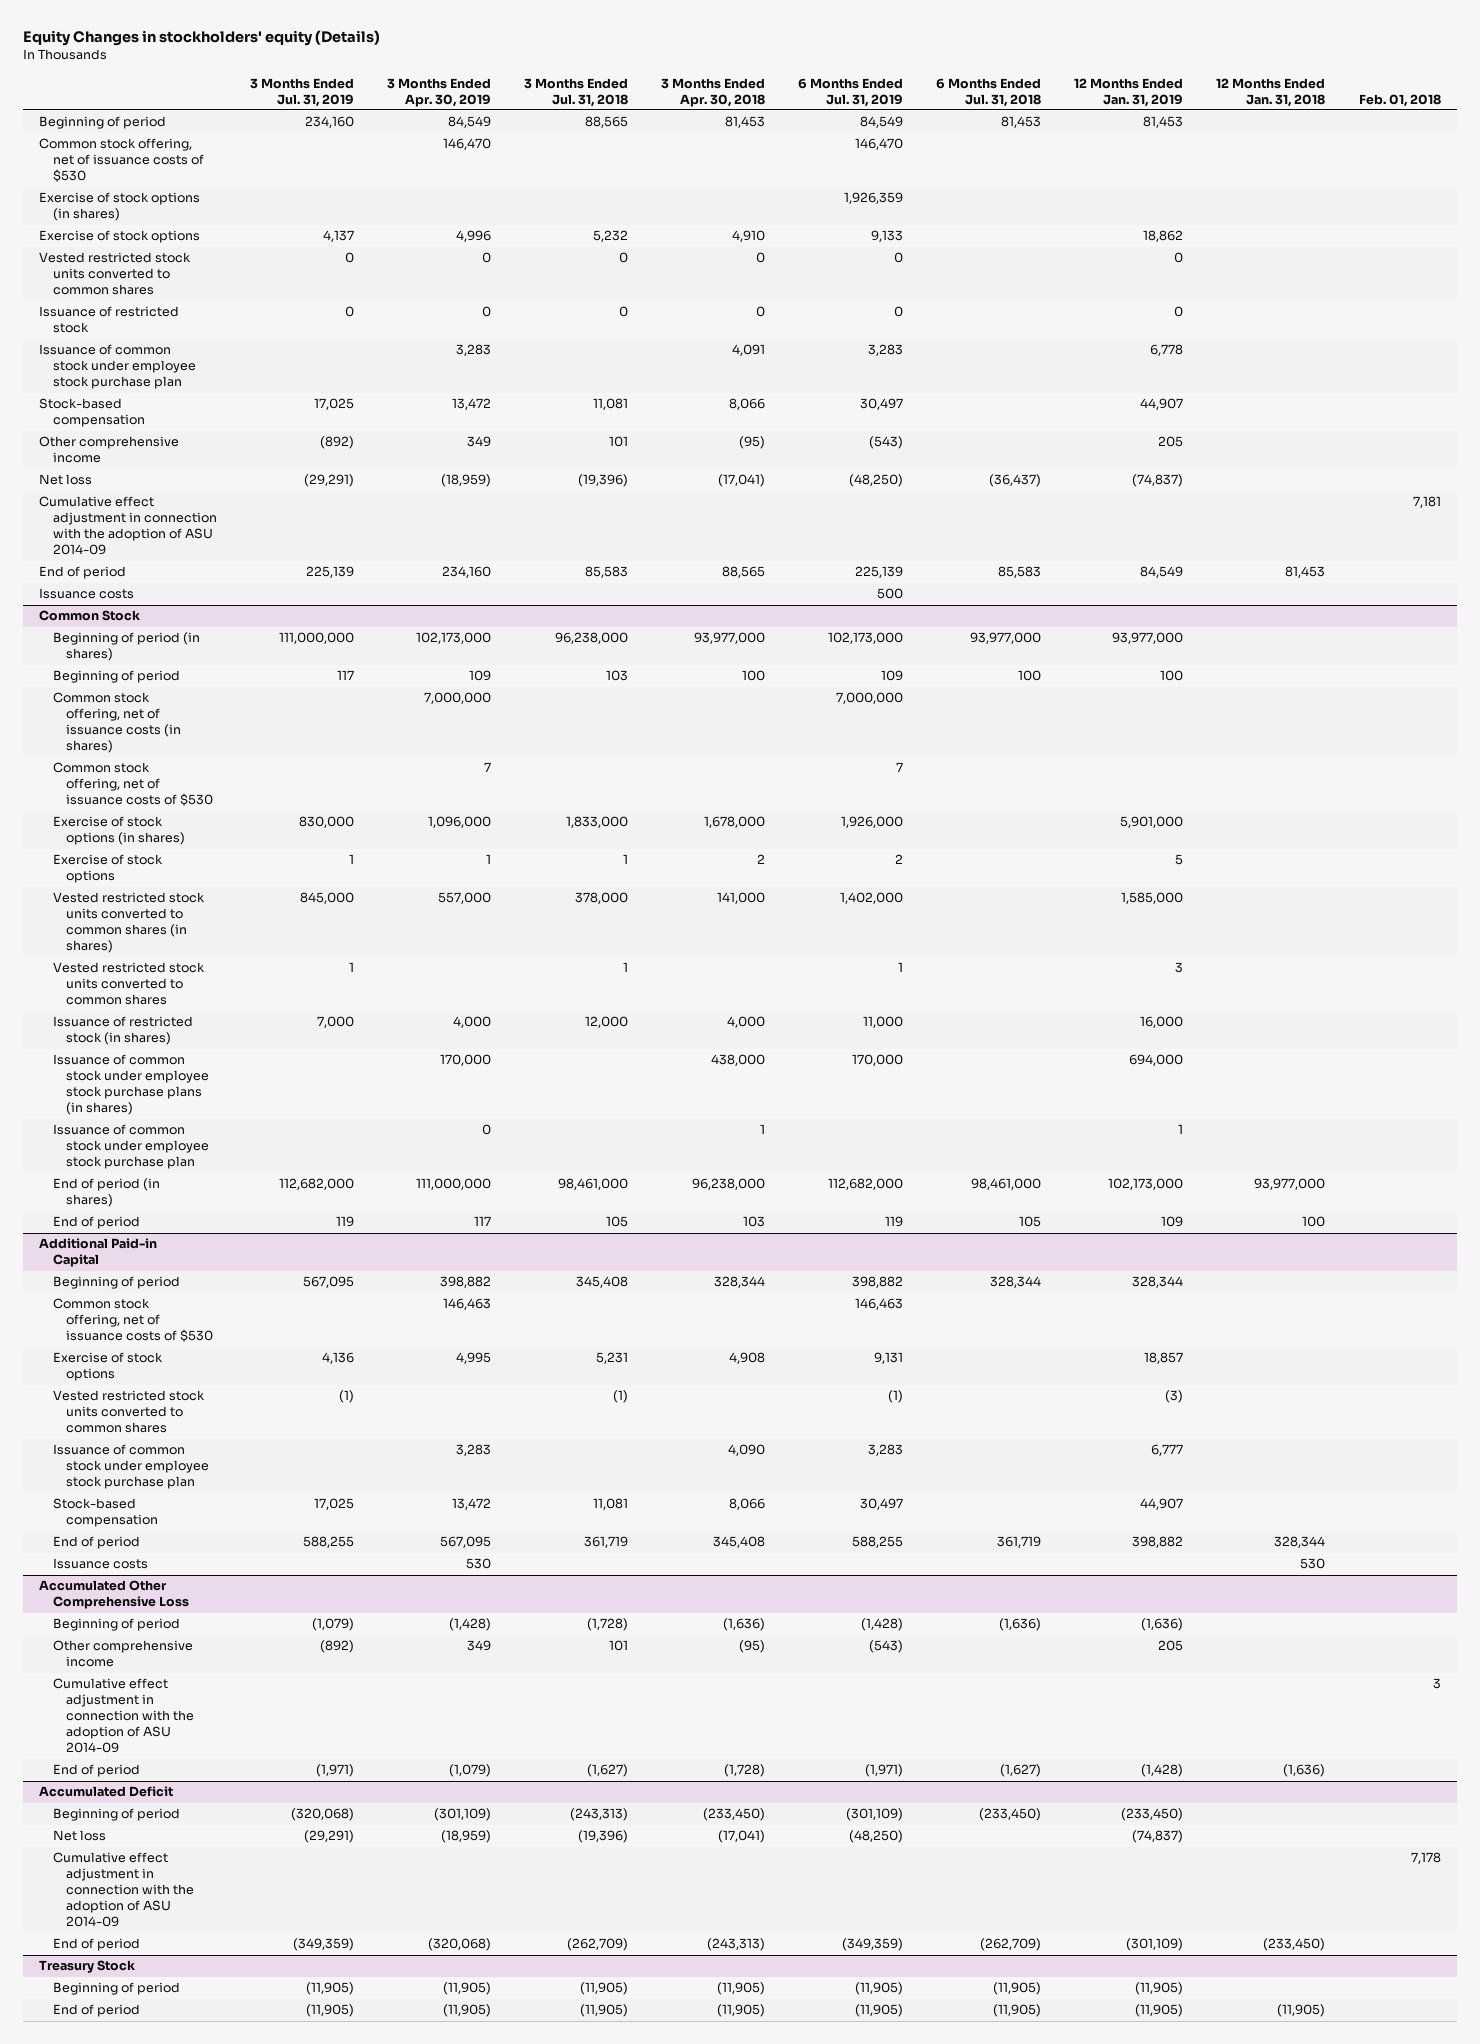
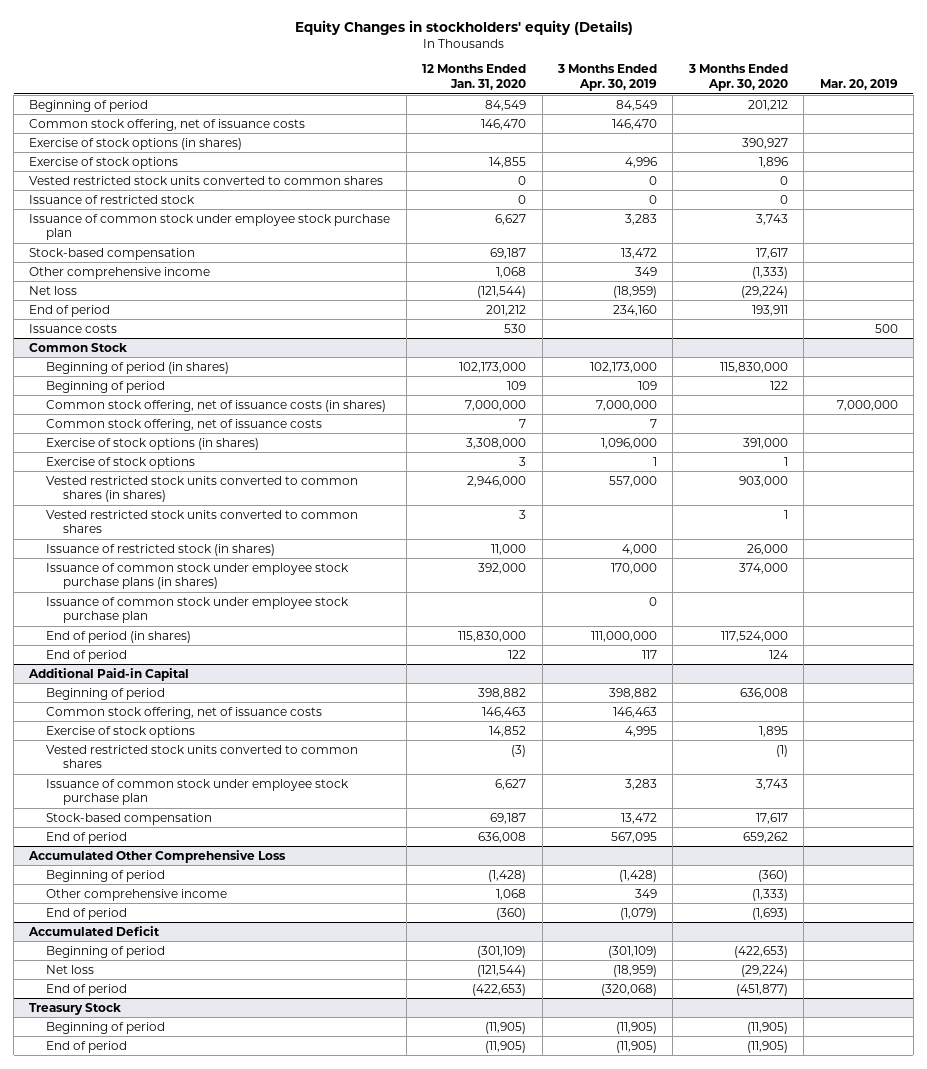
- | 3 Months Ended Jul. 31, 2019 | 3 Months Ended Apr. 30, 2019 | 3 Months Ended Jul. 31, 2018 | 3 Months Ended Apr. 30, 2018 | 6 Months Ended Jul. 31, 2019 | 6 Months Ended Jul. 31, 2018 | 12 Months Ended Jan. 31, 2019 | 12 Months Ended Jan. 31, 2018 | Feb. 01, 2018
+ | 12 Months Ended Jan. 31, 2020 | 3 Months Ended Apr. 30, 2019 | 3 Months Ended Apr. 30, 2020 | Mar. 20, 2019
- Common stock offering, net of issuance costs of $530 | | 146,470 | | | 146,470 | | | |
+ Common stock offering, net of issuance costs | 146,470 | 146,470 | |
- Cumulative effect adjustment in connection with the adoption of ASU 2014-09 | | | | | | | | | 7,181
@ Common Stock
- Common stock offering, net of issuance costs of $530 | | 7 | | | 7 | | | |
+ Common stock offering, net of issuance costs | 7 | 7 | |
@ Additional Paid-in Capital
- Common stock offering, net of issuance costs of $530 | | 146,463 | | | 146,463 | | | |
+ Common stock offering, net of issuance costs | 146,463 | 146,463 | |
- Issuance costs | | 530 | | | | | | 530 |
@ Accumulated Other Comprehensive Loss
- Cumulative effect adjustment in connection with the adoption of ASU 2014-09 | | | | | | | | | 3
@ Accumulated Deficit
- Cumulative effect adjustment in connection with the adoption of ASU 2014-09 | | | | | | | | | 7,178

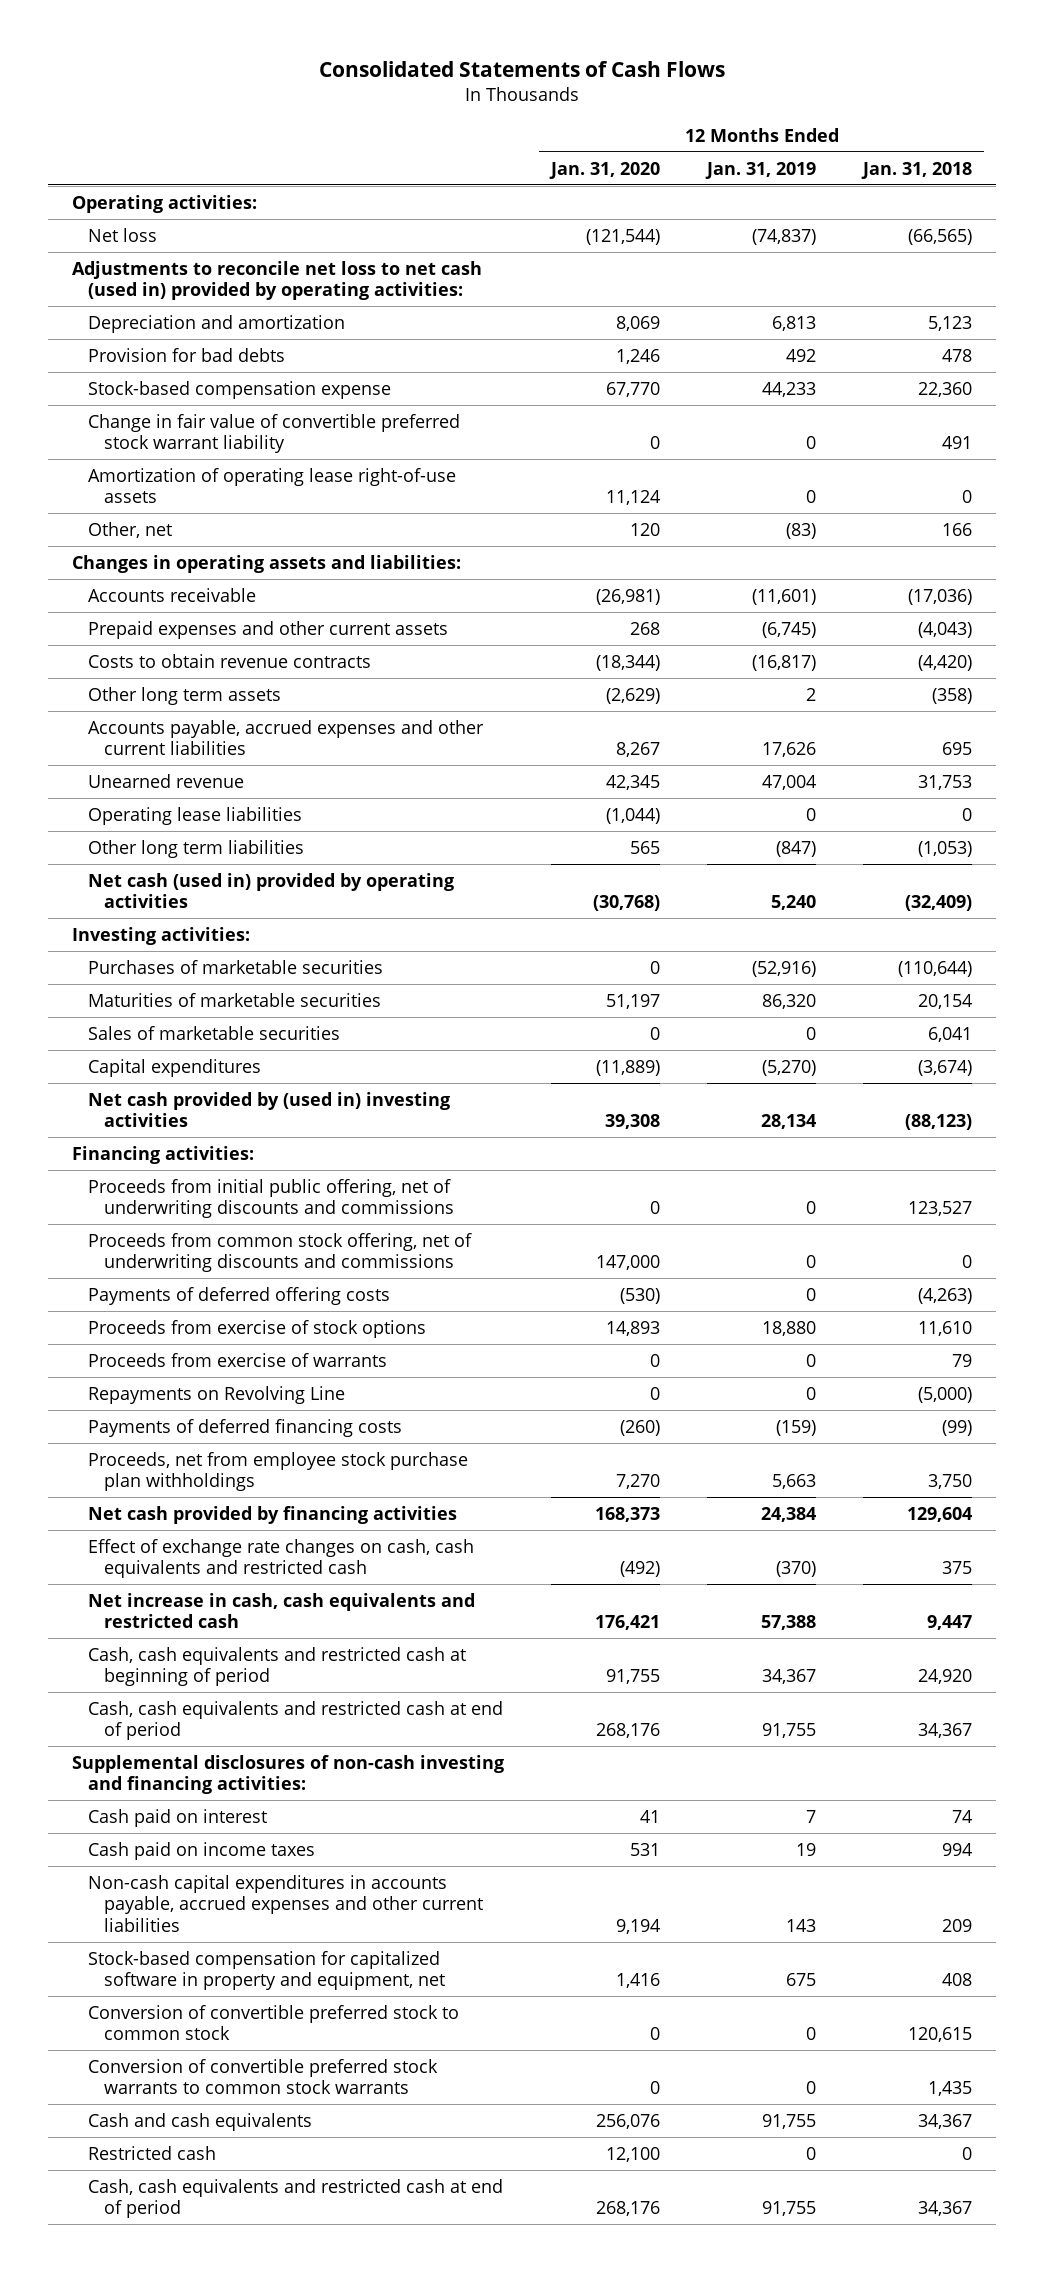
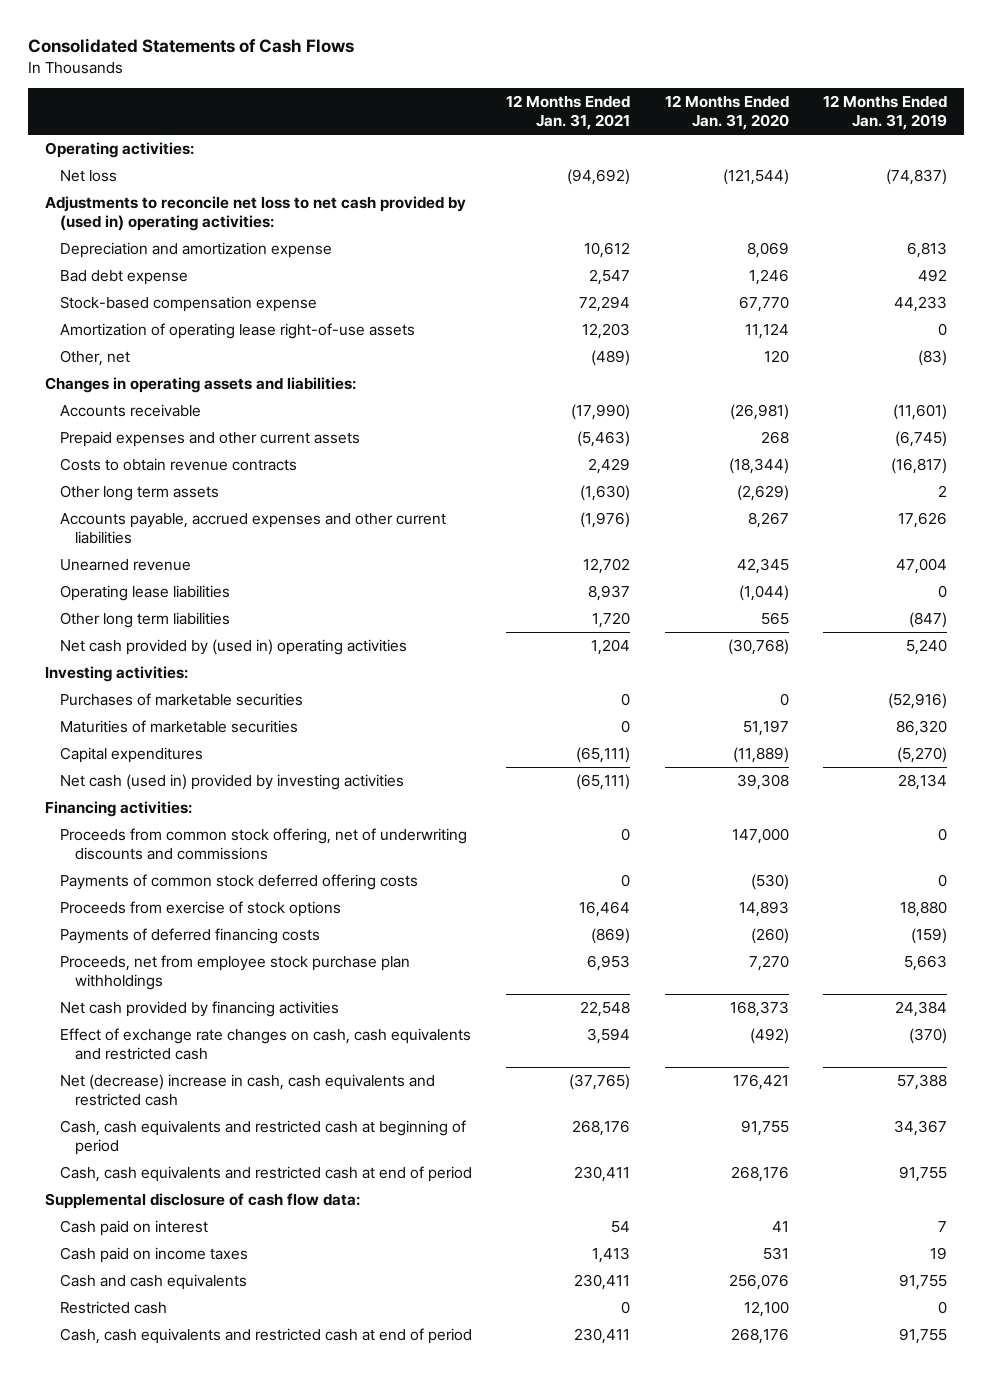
- | 12 Months Ended Jan. 31, 2020 | 12 Months Ended Jan. 31, 2019 | 12 Months Ended Jan. 31, 2018
+ | 12 Months Ended Jan. 31, 2021 | 12 Months Ended Jan. 31, 2020 | 12 Months Ended Jan. 31, 2019
- Adjustments to reconcile net loss to net cash (used in) provided by operating activities:
- Depreciation and amortization | 8,069 | 6,813 | 5,123
- Provision for bad debts | 1,246 | 492 | 478
+ Adjustments to reconcile net loss to net cash provided by (used in) operating activities:
+ Depreciation and amortization expense | 10,612 | 8,069 | 6,813
+ Bad debt expense | 2,547 | 1,246 | 492
- Change in fair value of convertible preferred stock warrant liability | 0 | 0 | 491
- Net cash (used in) provided by operating activities | (30,768) | 5,240 | (32,409)
+ Net cash provided by (used in) operating activities | 1,204 | (30,768) | 5,240
- Sales of marketable securities | 0 | 0 | 6,041
- Net cash provided by (used in) investing activities | 39,308 | 28,134 | (88,123)
+ Net cash (used in) provided by investing activities | (65,111) | 39,308 | 28,134
- Proceeds from initial public offering, net of underwriting discounts and commissions | 0 | 0 | 123,527
- Payments of deferred offering costs | (530) | 0 | (4,263)
+ Payments of common stock deferred offering costs | 0 | (530) | 0
- Proceeds from exercise of warrants | 0 | 0 | 79
- Repayments on Revolving Line | 0 | 0 | (5,000)
- Net increase in cash, cash equivalents and restricted cash | 176,421 | 57,388 | 9,447
+ Net (decrease) increase in cash, cash equivalents and restricted cash | (37,765) | 176,421 | 57,388
- Supplemental disclosures of non-cash investing and financing activities:
+ Supplemental disclosure of cash flow data:
- Non-cash capital expenditures in accounts payable, accrued expenses and other current liabilities | 9,194 | 143 | 209
- Stock-based compensation for capitalized software in property and equipment, net | 1,416 | 675 | 408
- Conversion of convertible preferred stock to common stock | 0 | 0 | 120,615
- Conversion of convertible preferred stock warrants to common stock warrants | 0 | 0 | 1,435

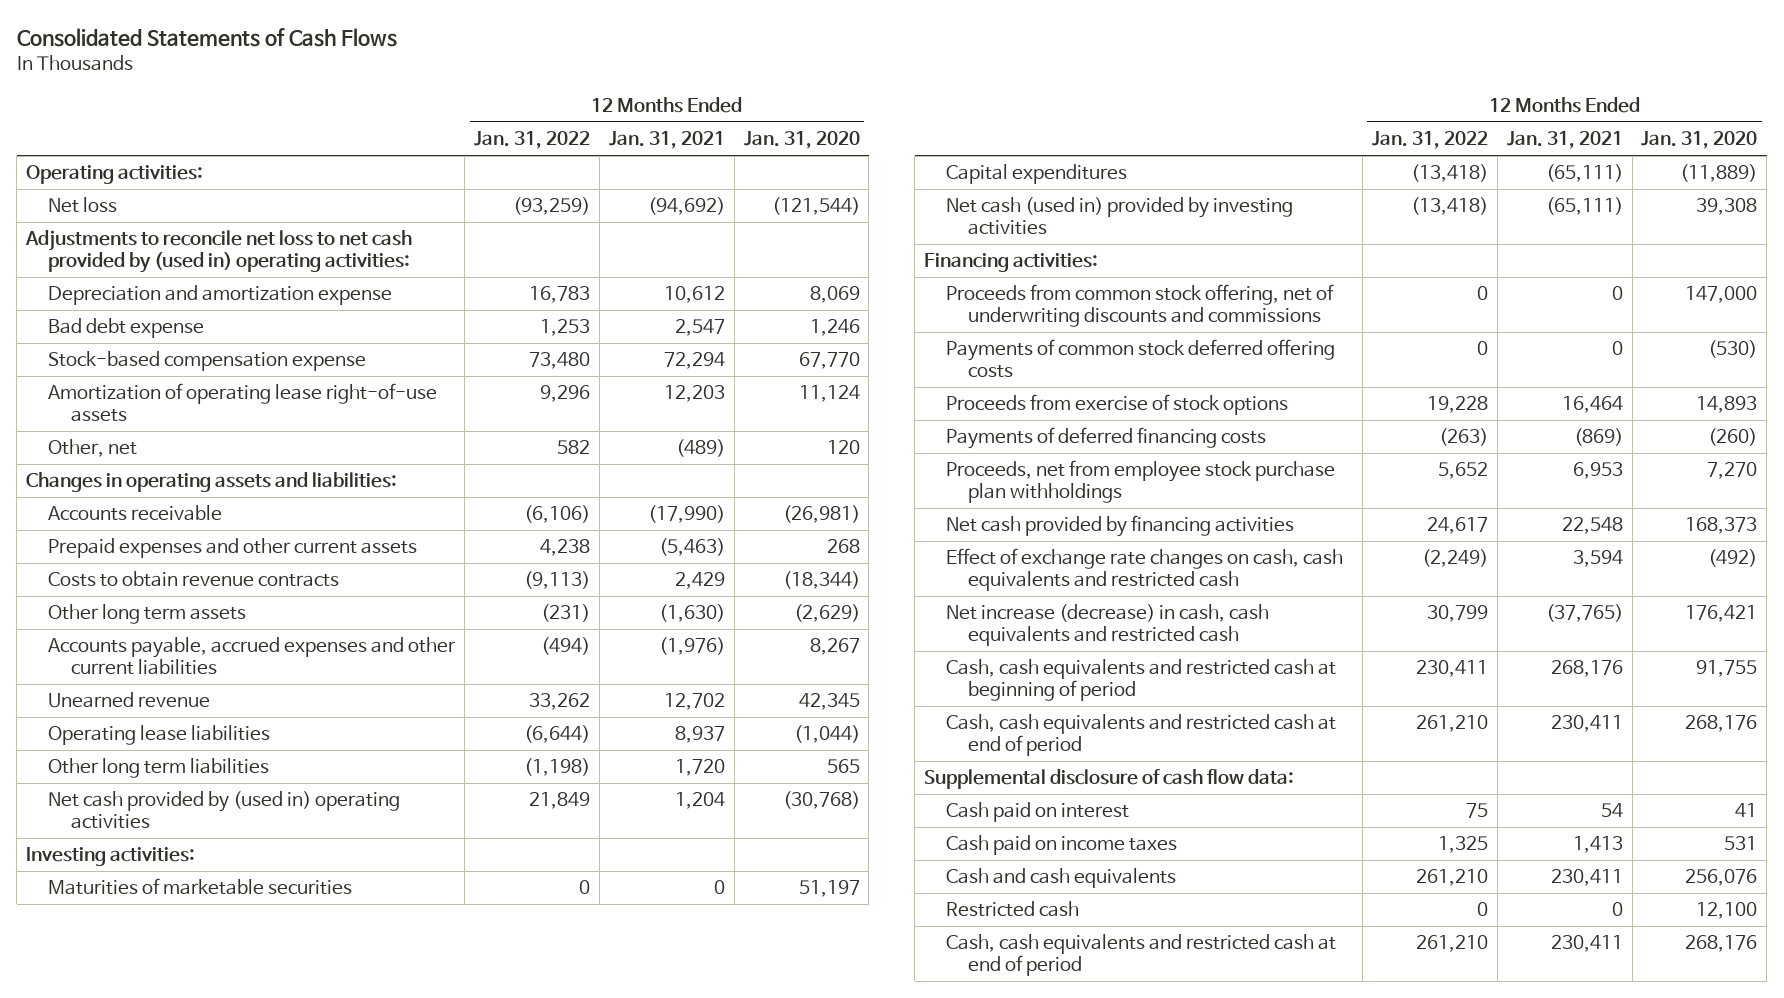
- | 12 Months Ended Jan. 31, 2021 | 12 Months Ended Jan. 31, 2020 | 12 Months Ended Jan. 31, 2019
+ | 12 Months Ended Jan. 31, 2022 | 12 Months Ended Jan. 31, 2021 | 12 Months Ended Jan. 31, 2020
- Purchases of marketable securities | 0 | 0 | (52,916)
- Net (decrease) increase in cash, cash equivalents and restricted cash | (37,765) | 176,421 | 57,388
+ Net increase (decrease) in cash, cash equivalents and restricted cash | 30,799 | (37,765) | 176,421

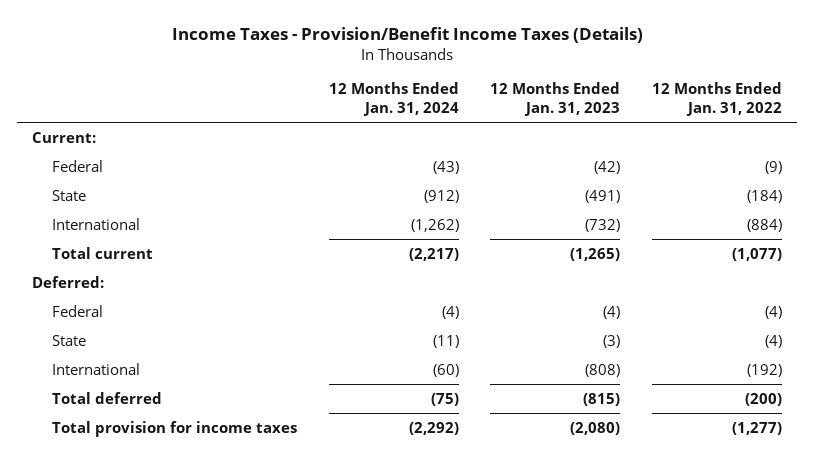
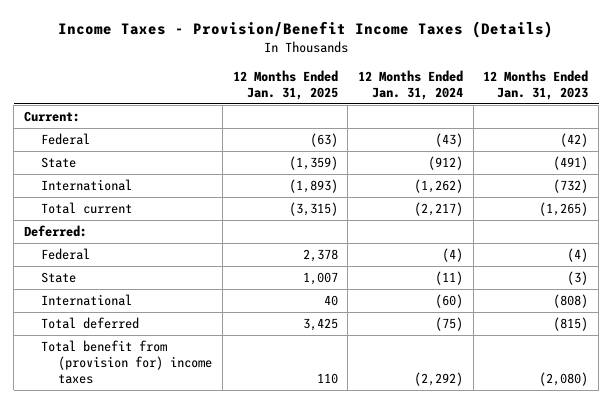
- | 12 Months Ended Jan. 31, 2024 | 12 Months Ended Jan. 31, 2023 | 12 Months Ended Jan. 31, 2022
+ | 12 Months Ended Jan. 31, 2025 | 12 Months Ended Jan. 31, 2024 | 12 Months Ended Jan. 31, 2023
- Total provision for income taxes | (2,292) | (2,080) | (1,277)
+ Total benefit from (provision for) income taxes | 110 | (2,292) | (2,080)

